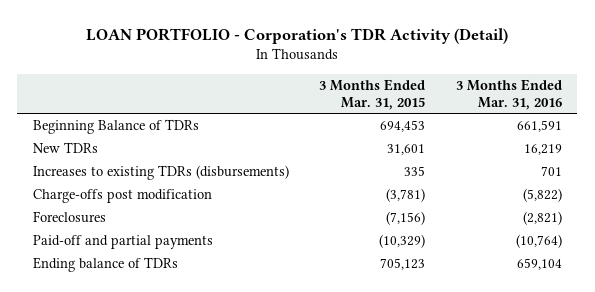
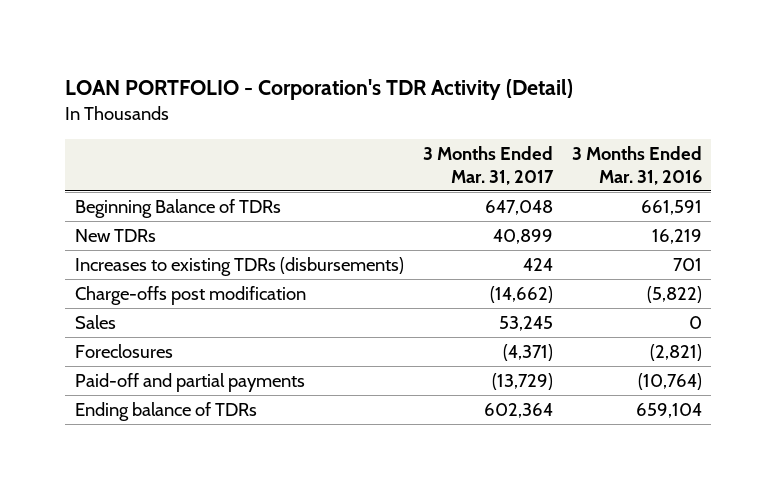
- | 3 Months Ended Mar. 31, 2015 | 3 Months Ended Mar. 31, 2016
+ | 3 Months Ended Mar. 31, 2017 | 3 Months Ended Mar. 31, 2016
+ Sales | 53,245 | 0

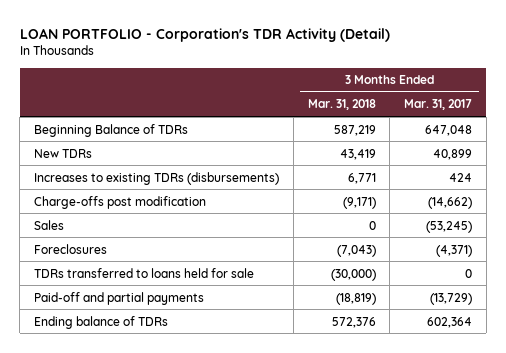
- | 3 Months Ended Mar. 31, 2017 | 3 Months Ended Mar. 31, 2016
+ | 3 Months Ended Mar. 31, 2018 | 3 Months Ended Mar. 31, 2017
- Sales | 53,245 | 0
+ Sales | 0 | (53,245)
+ TDRs transferred to loans held for sale | (30,000) | 0

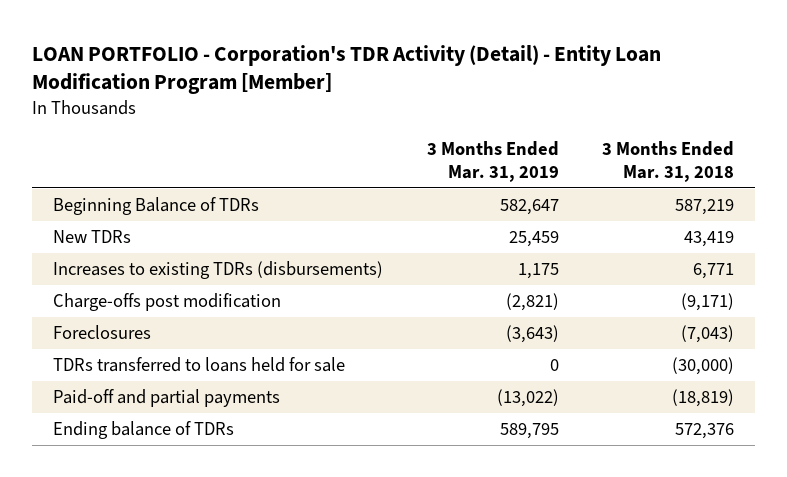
- LOAN PORTFOLIO - Corporation's TDR Activity (Detail)
+ LOAN PORTFOLIO - Corporation's TDR Activity (Detail) - Entity Loan Modification Program [Member]
- | 3 Months Ended Mar. 31, 2018 | 3 Months Ended Mar. 31, 2017
+ | 3 Months Ended Mar. 31, 2019 | 3 Months Ended Mar. 31, 2018
- Sales | 0 | (53,245)

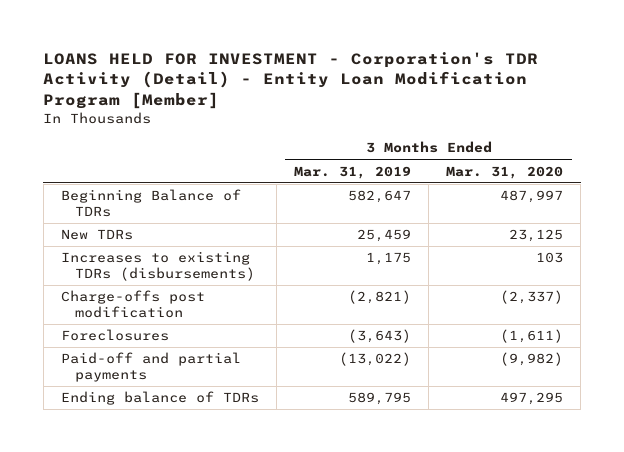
- LOAN PORTFOLIO - Corporation's TDR Activity (Detail) - Entity Loan Modification Program [Member]
+ LOANS HELD FOR INVESTMENT - Corporation's TDR Activity (Detail) - Entity Loan Modification Program [Member]
- | 3 Months Ended Mar. 31, 2019 | 3 Months Ended Mar. 31, 2018
+ | 3 Months Ended Mar. 31, 2019 | 3 Months Ended Mar. 31, 2020
- TDRs transferred to loans held for sale | 0 | (30,000)

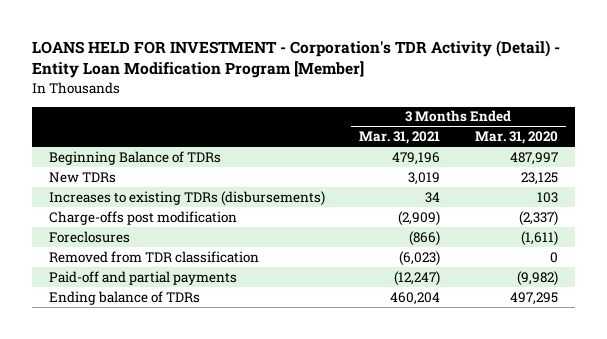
- | 3 Months Ended Mar. 31, 2019 | 3 Months Ended Mar. 31, 2020
+ | 3 Months Ended Mar. 31, 2021 | 3 Months Ended Mar. 31, 2020
+ Removed from TDR classification | (6,023) | 0

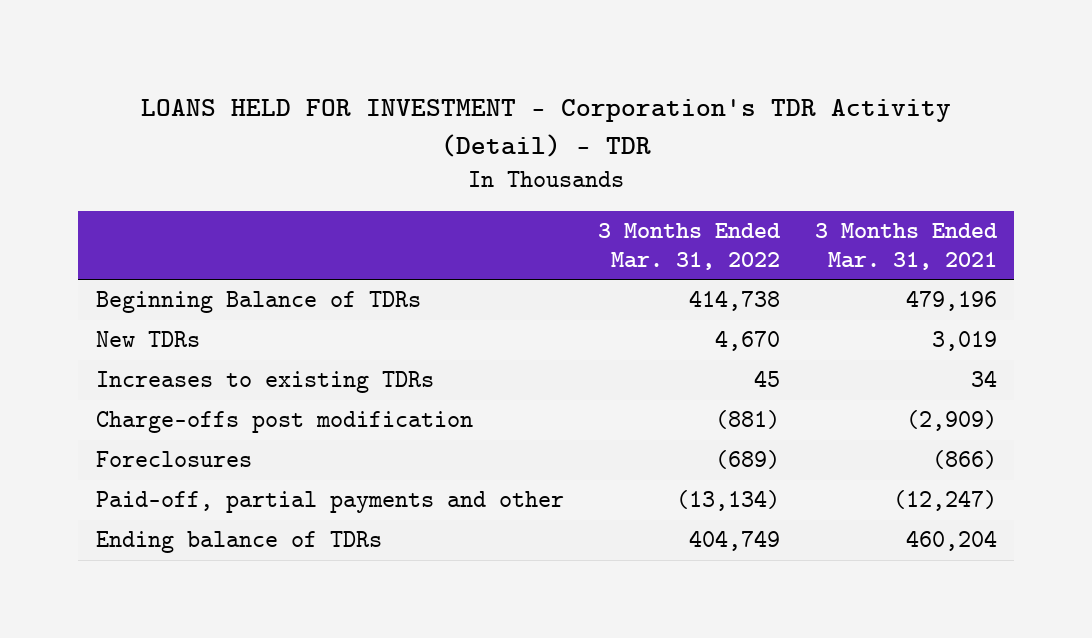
- LOANS HELD FOR INVESTMENT - Corporation's TDR Activity (Detail) - Entity Loan Modification Program [Member]
+ LOANS HELD FOR INVESTMENT - Corporation's TDR Activity (Detail) - TDR
- | 3 Months Ended Mar. 31, 2021 | 3 Months Ended Mar. 31, 2020
+ | 3 Months Ended Mar. 31, 2022 | 3 Months Ended Mar. 31, 2021
- Increases to existing TDRs (disbursements) | 34 | 103
+ Increases to existing TDRs | 45 | 34
- Removed from TDR classification | (6,023) | 0
- Paid-off and partial payments | (12,247) | (9,982)
+ Paid-off, partial payments and other | (13,134) | (12,247)

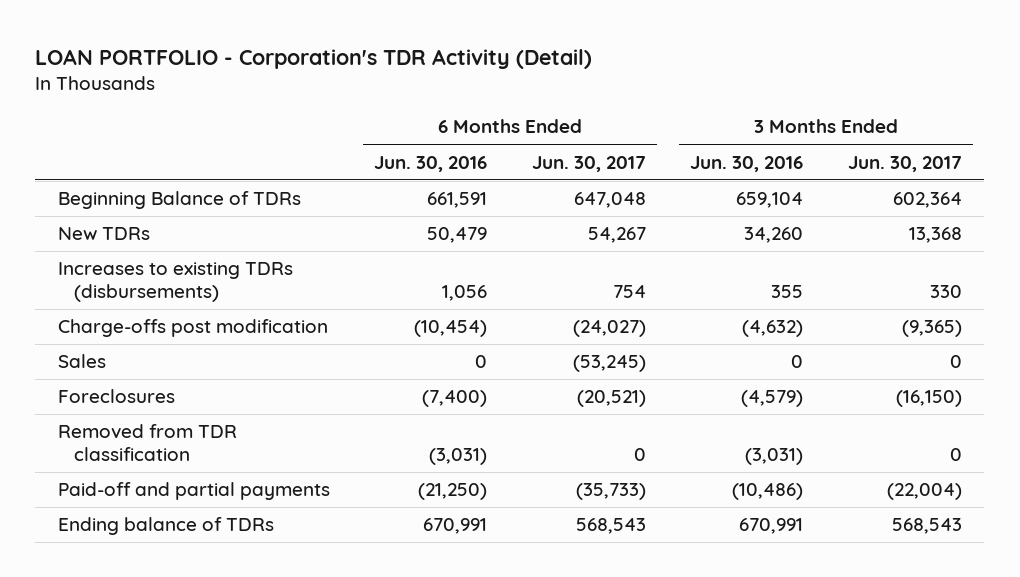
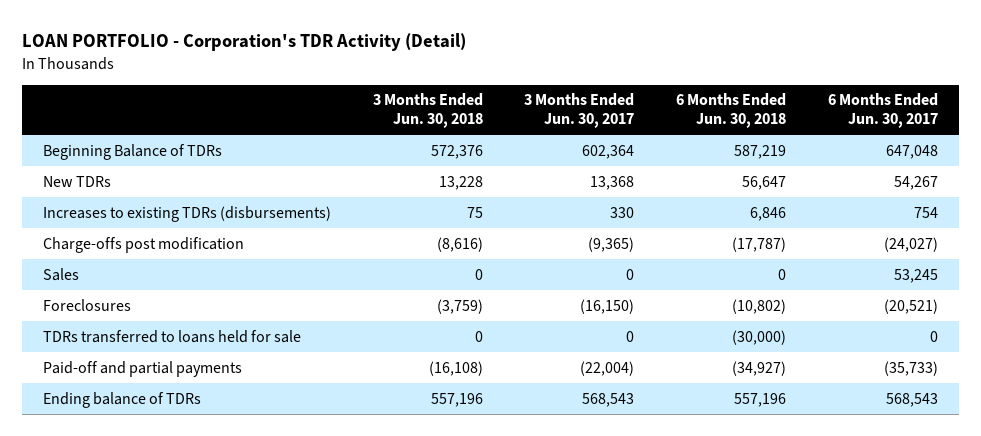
- | 6 Months Ended Jun. 30, 2016 | 6 Months Ended Jun. 30, 2017 | 3 Months Ended Jun. 30, 2016 | 3 Months Ended Jun. 30, 2017
+ | 3 Months Ended Jun. 30, 2018 | 3 Months Ended Jun. 30, 2017 | 6 Months Ended Jun. 30, 2018 | 6 Months Ended Jun. 30, 2017
- Sales | 0 | (53,245) | 0 | 0
+ Sales | 0 | 0 | 0 | 53,245
- Removed from TDR classification | (3,031) | 0 | (3,031) | 0
+ TDRs transferred to loans held for sale | 0 | 0 | (30,000) | 0

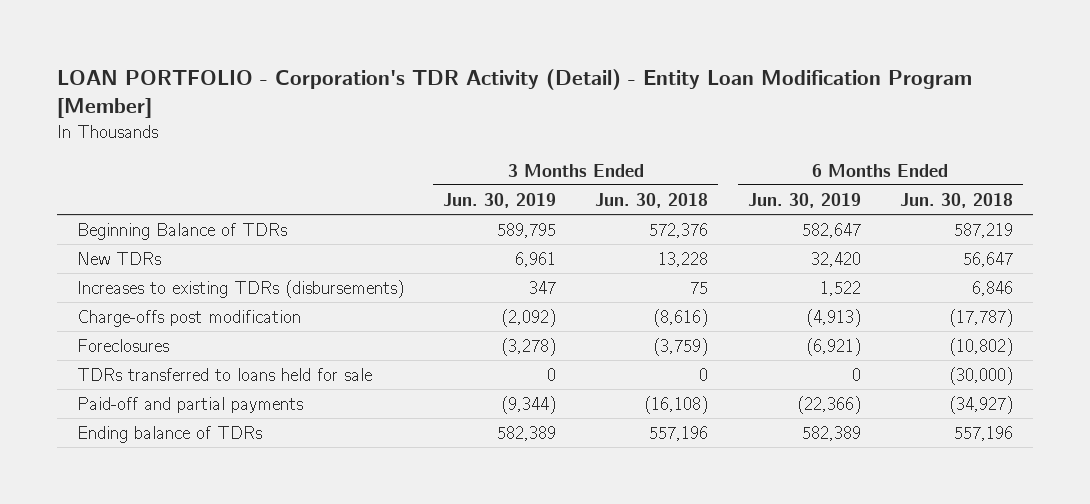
- LOAN PORTFOLIO - Corporation's TDR Activity (Detail)
+ LOAN PORTFOLIO - Corporation's TDR Activity (Detail) - Entity Loan Modification Program [Member]
- | 3 Months Ended Jun. 30, 2018 | 3 Months Ended Jun. 30, 2017 | 6 Months Ended Jun. 30, 2018 | 6 Months Ended Jun. 30, 2017
+ | 3 Months Ended Jun. 30, 2019 | 3 Months Ended Jun. 30, 2018 | 6 Months Ended Jun. 30, 2019 | 6 Months Ended Jun. 30, 2018
- Sales | 0 | 0 | 0 | 53,245

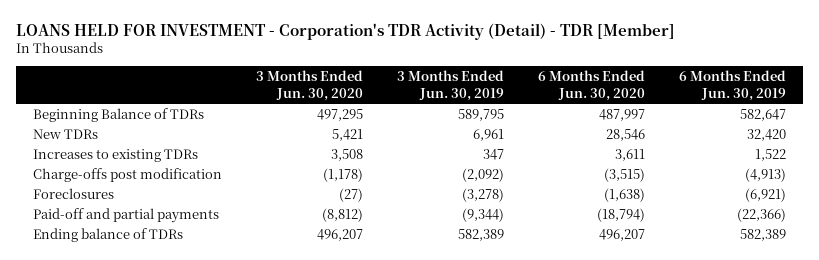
- LOAN PORTFOLIO - Corporation's TDR Activity (Detail) - Entity Loan Modification Program [Member]
+ LOANS HELD FOR INVESTMENT - Corporation's TDR Activity (Detail) - TDR [Member]
- | 3 Months Ended Jun. 30, 2019 | 3 Months Ended Jun. 30, 2018 | 6 Months Ended Jun. 30, 2019 | 6 Months Ended Jun. 30, 2018
+ | 3 Months Ended Jun. 30, 2020 | 3 Months Ended Jun. 30, 2019 | 6 Months Ended Jun. 30, 2020 | 6 Months Ended Jun. 30, 2019
- Increases to existing TDRs (disbursements) | 347 | 75 | 1,522 | 6,846
+ Increases to existing TDRs | 3,508 | 347 | 3,611 | 1,522
- TDRs transferred to loans held for sale | 0 | 0 | 0 | (30,000)

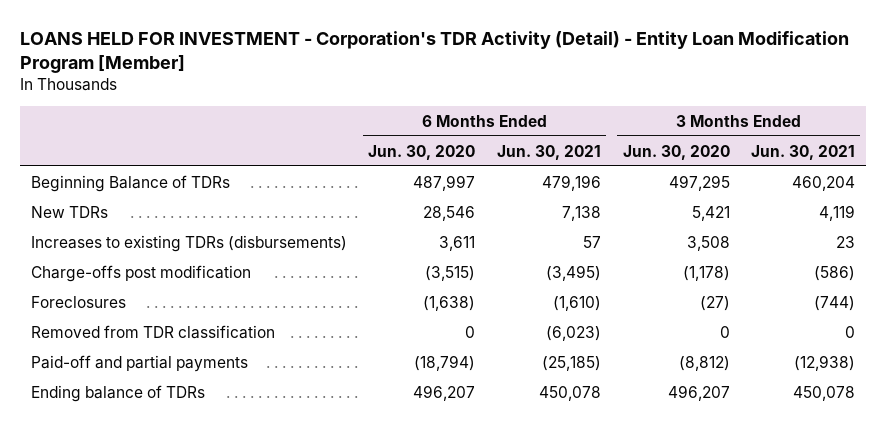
- LOANS HELD FOR INVESTMENT - Corporation's TDR Activity (Detail) - TDR [Member]
+ LOANS HELD FOR INVESTMENT - Corporation's TDR Activity (Detail) - Entity Loan Modification Program [Member]
- | 3 Months Ended Jun. 30, 2020 | 3 Months Ended Jun. 30, 2019 | 6 Months Ended Jun. 30, 2020 | 6 Months Ended Jun. 30, 2019
+ | 6 Months Ended Jun. 30, 2020 | 6 Months Ended Jun. 30, 2021 | 3 Months Ended Jun. 30, 2020 | 3 Months Ended Jun. 30, 2021
- Increases to existing TDRs | 3,508 | 347 | 3,611 | 1,522
+ Increases to existing TDRs (disbursements) | 3,611 | 57 | 3,508 | 23
+ Removed from TDR classification | 0 | (6,023) | 0 | 0

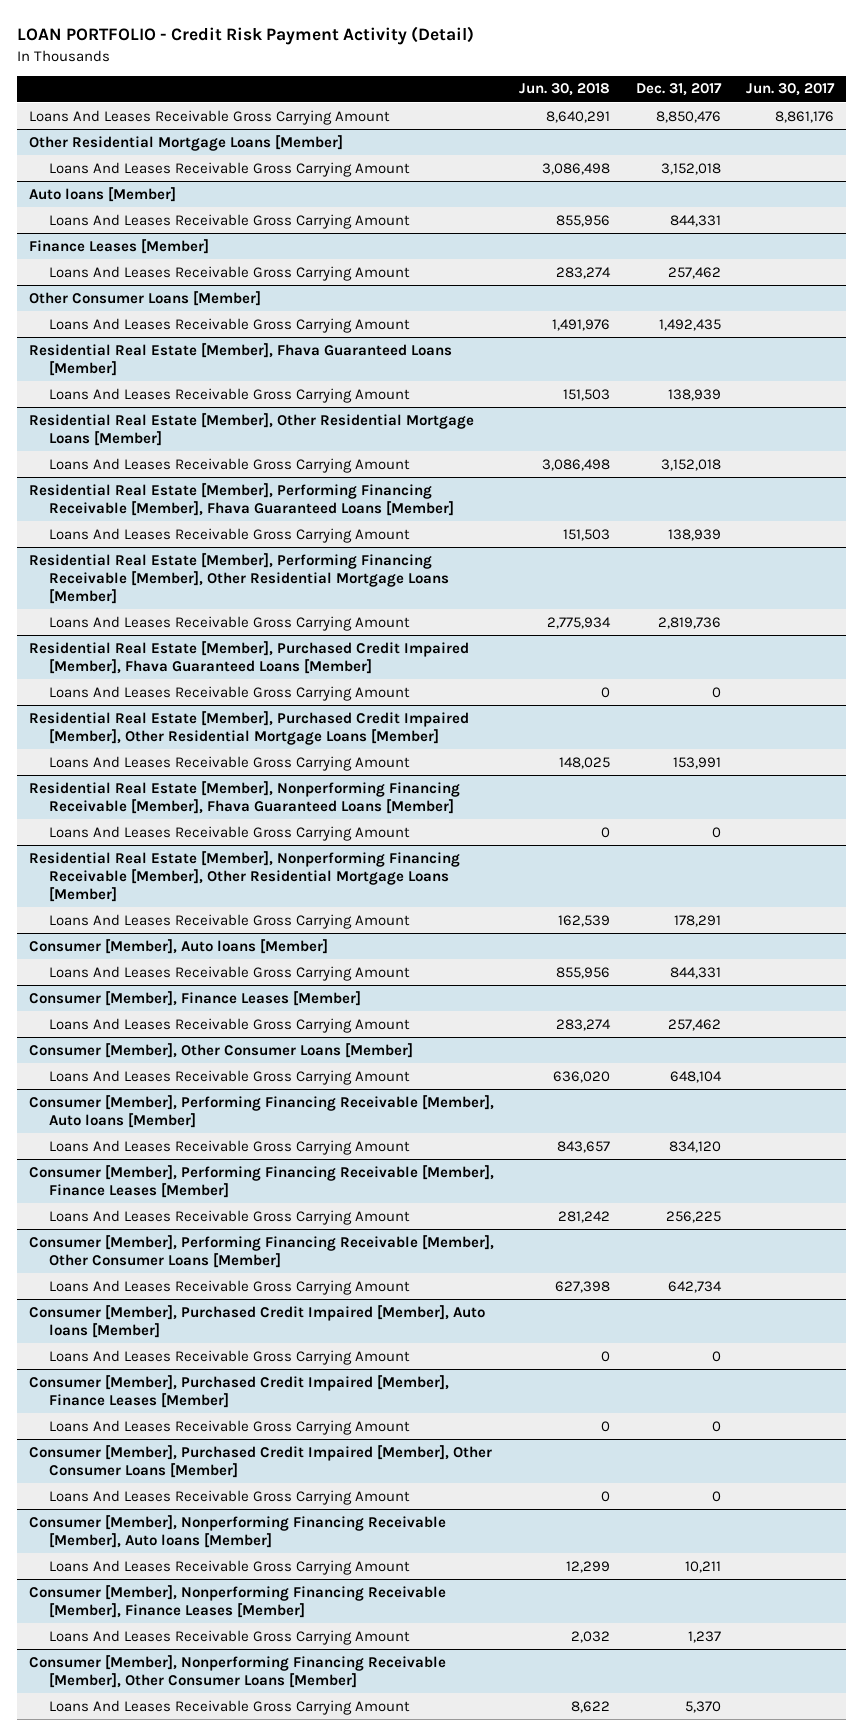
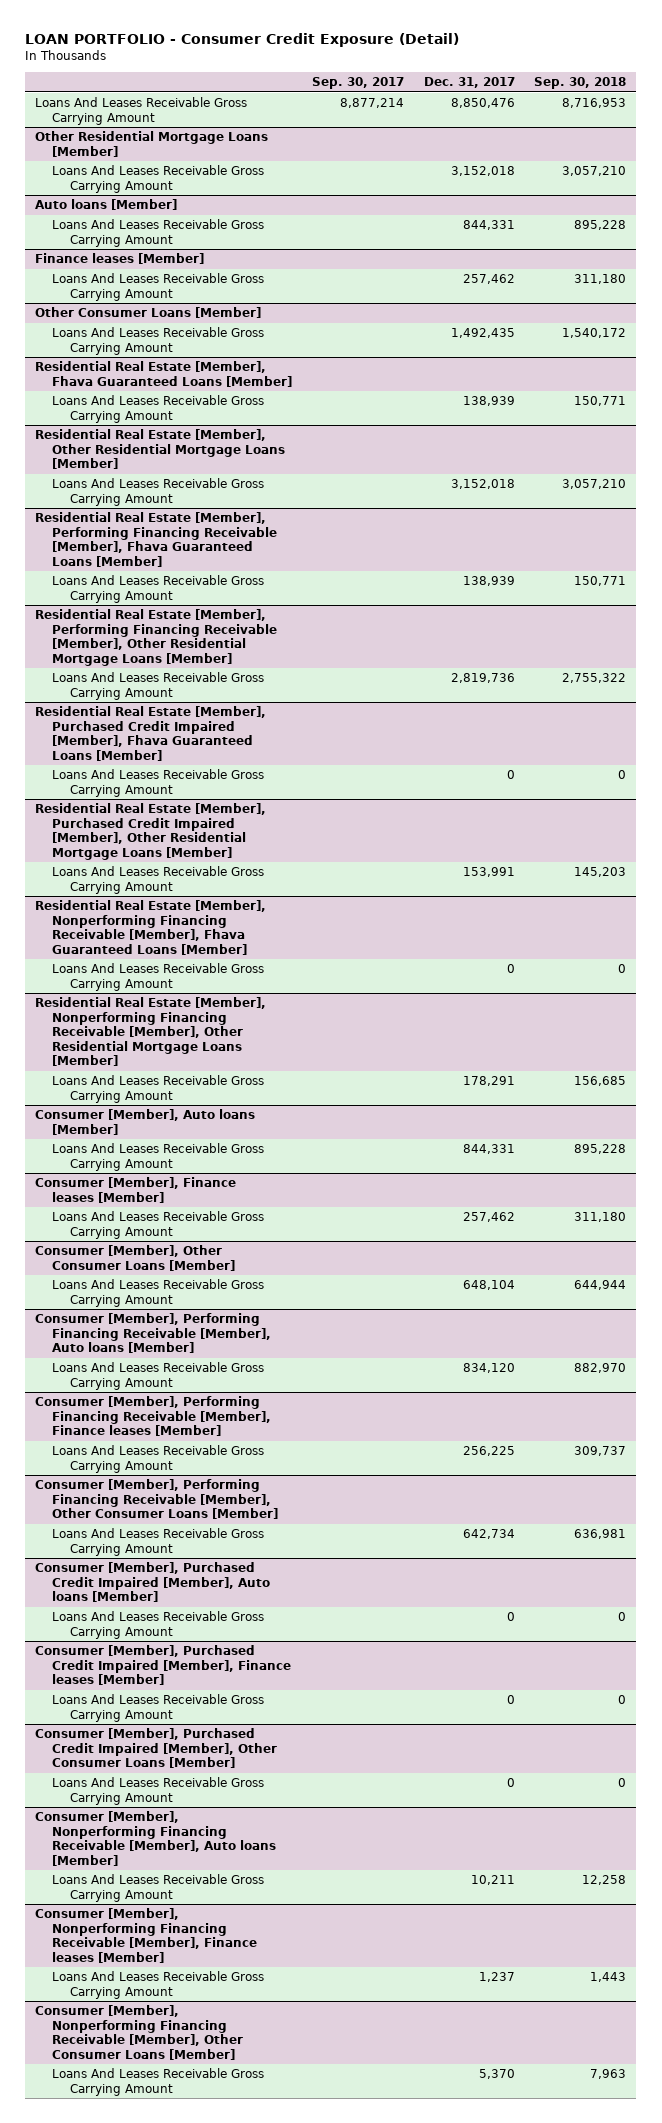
- LOAN PORTFOLIO - Credit Risk Payment Activity (Detail)
+ LOAN PORTFOLIO - Consumer Credit Exposure (Detail)
- | Jun. 30, 2018 | Dec. 31, 2017 | Jun. 30, 2017
+ | Sep. 30, 2017 | Dec. 31, 2017 | Sep. 30, 2018
- Finance Leases [Member]
+ Finance leases [Member]
- Consumer [Member], Finance Leases [Member]
+ Consumer [Member], Finance leases [Member]
- Consumer [Member], Performing Financing Receivable [Member], Finance Leases [Member]
+ Consumer [Member], Performing Financing Receivable [Member], Finance leases [Member]
- Consumer [Member], Purchased Credit Impaired [Member], Finance Leases [Member]
+ Consumer [Member], Purchased Credit Impaired [Member], Finance leases [Member]
- Consumer [Member], Nonperforming Financing Receivable [Member], Finance Leases [Member]
+ Consumer [Member], Nonperforming Financing Receivable [Member], Finance leases [Member]

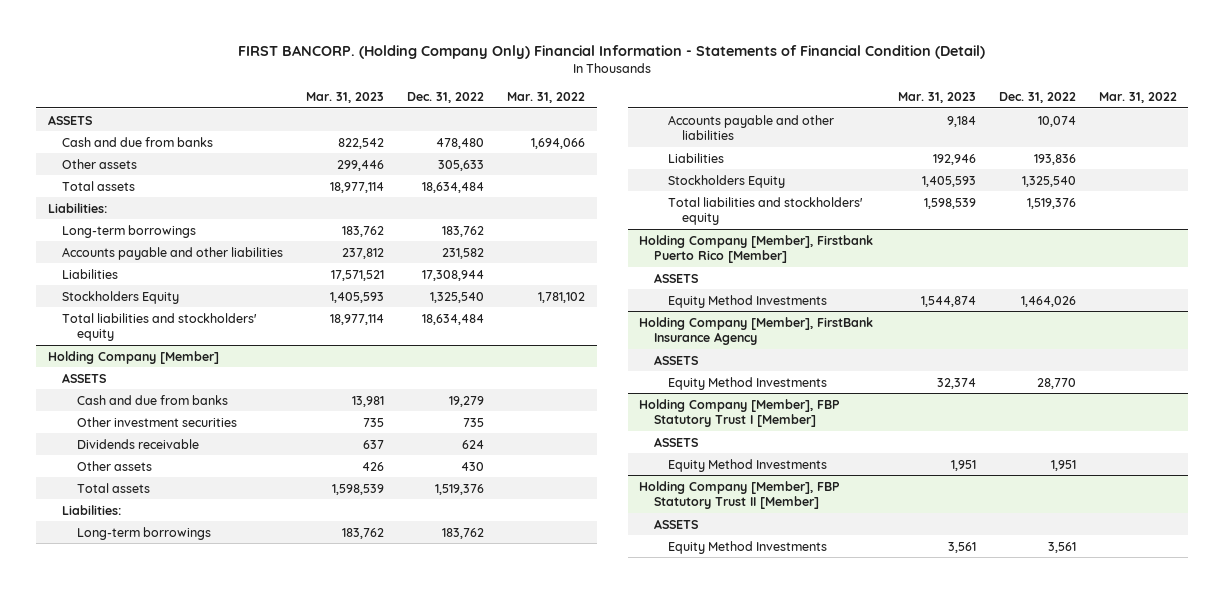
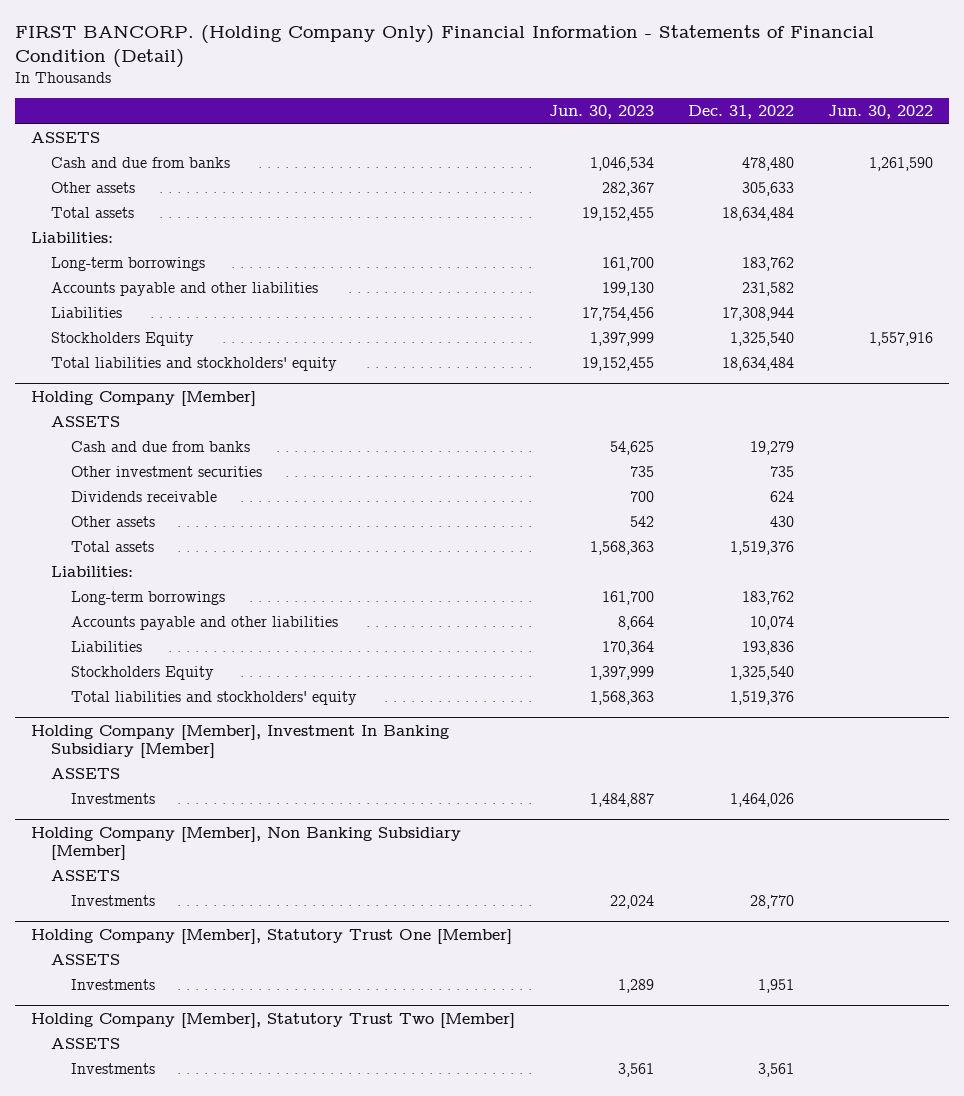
- | Mar. 31, 2023 | Dec. 31, 2022 | Mar. 31, 2022
+ | Jun. 30, 2023 | Dec. 31, 2022 | Jun. 30, 2022
- Holding Company [Member], Firstbank Puerto Rico [Member]
+ Holding Company [Member], Investment In Banking Subsidiary [Member]
- Equity Method Investments | 1,544,874 | 1,464,026 |
- Holding Company [Member], FirstBank Insurance Agency
+ Investments | 1,484,887 | 1,464,026 |
+ Holding Company [Member], Non Banking Subsidiary [Member]
- Equity Method Investments | 32,374 | 28,770 |
- Holding Company [Member], FBP Statutory Trust I [Member]
+ Investments | 22,024 | 28,770 |
+ Holding Company [Member], Statutory Trust One [Member]
- Equity Method Investments | 1,951 | 1,951 |
- Holding Company [Member], FBP Statutory Trust II [Member]
+ Investments | 1,289 | 1,951 |
+ Holding Company [Member], Statutory Trust Two [Member]
- Equity Method Investments | 3,561 | 3,561 |
+ Investments | 3,561 | 3,561 |

